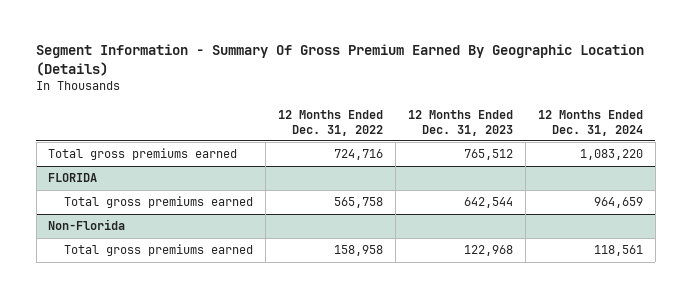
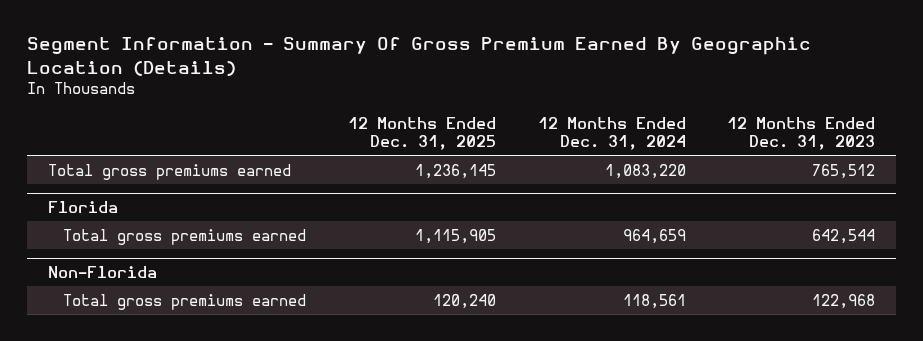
- | 12 Months Ended Dec. 31, 2022 | 12 Months Ended Dec. 31, 2023 | 12 Months Ended Dec. 31, 2024
+ | 12 Months Ended Dec. 31, 2025 | 12 Months Ended Dec. 31, 2024 | 12 Months Ended Dec. 31, 2023
- FLORIDA
+ Florida

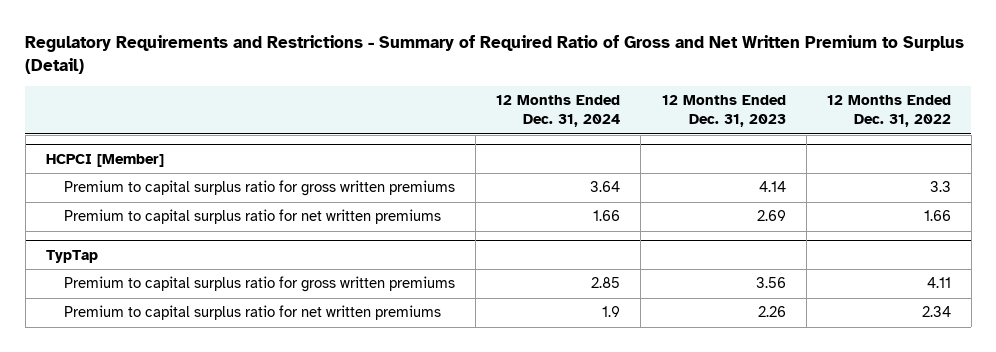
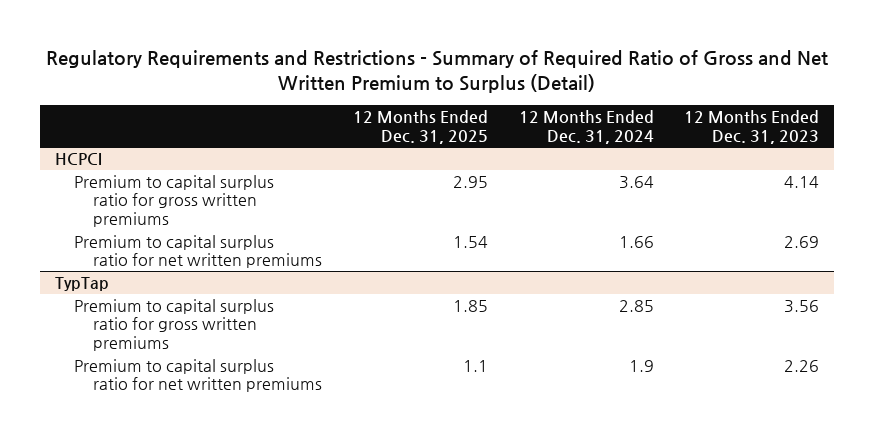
- | 12 Months Ended Dec. 31, 2024 | 12 Months Ended Dec. 31, 2023 | 12 Months Ended Dec. 31, 2022
+ | 12 Months Ended Dec. 31, 2025 | 12 Months Ended Dec. 31, 2024 | 12 Months Ended Dec. 31, 2023
- HCPCI [Member]
+ HCPCI

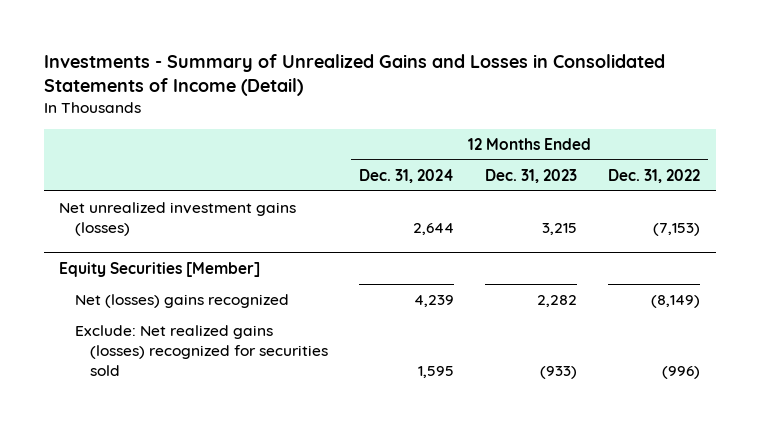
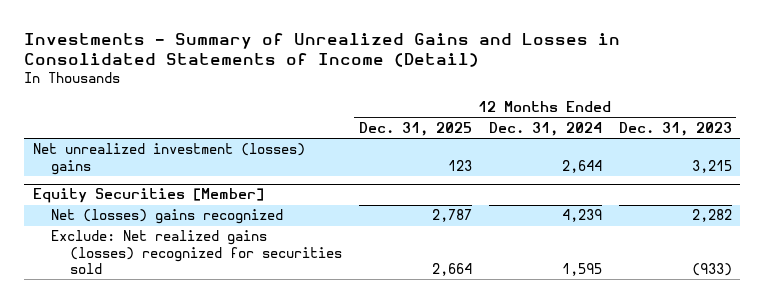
- | 12 Months Ended Dec. 31, 2024 | 12 Months Ended Dec. 31, 2023 | 12 Months Ended Dec. 31, 2022
+ | 12 Months Ended Dec. 31, 2025 | 12 Months Ended Dec. 31, 2024 | 12 Months Ended Dec. 31, 2023
- Net unrealized investment gains (losses) | 2,644 | 3,215 | (7,153)
+ Net unrealized investment (losses) gains | 123 | 2,644 | 3,215

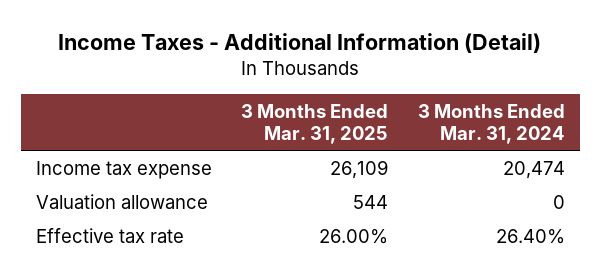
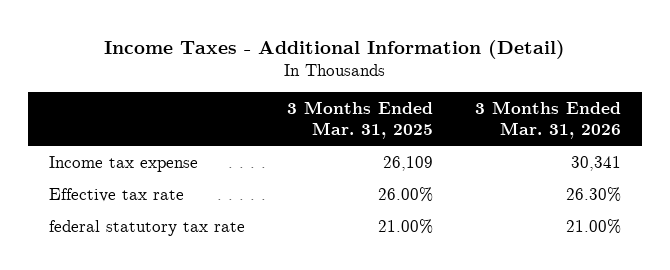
- | 3 Months Ended Mar. 31, 2025 | 3 Months Ended Mar. 31, 2024
+ | 3 Months Ended Mar. 31, 2025 | 3 Months Ended Mar. 31, 2026
- Valuation allowance | 544 | 0
+ federal statutory tax rate | 21.00% | 21.00%

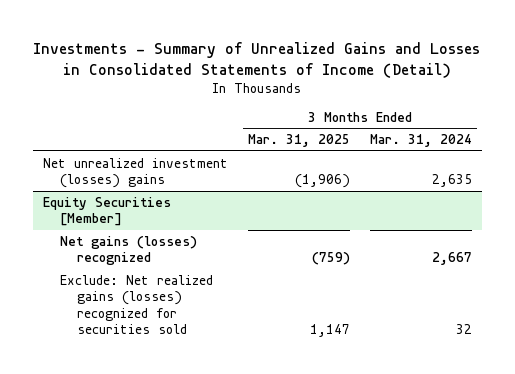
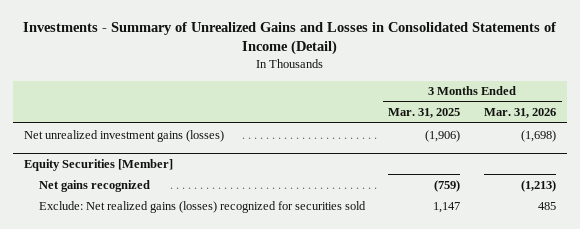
- | 3 Months Ended Mar. 31, 2025 | 3 Months Ended Mar. 31, 2024
+ | 3 Months Ended Mar. 31, 2025 | 3 Months Ended Mar. 31, 2026
- Net unrealized investment (losses) gains | (1,906) | 2,635
+ Net unrealized investment gains (losses) | (1,906) | (1,698)
@ Equity Securities [Member]
- Net gains (losses) recognized | (759) | 2,667
+ Net gains recognized | (759) | (1,213)

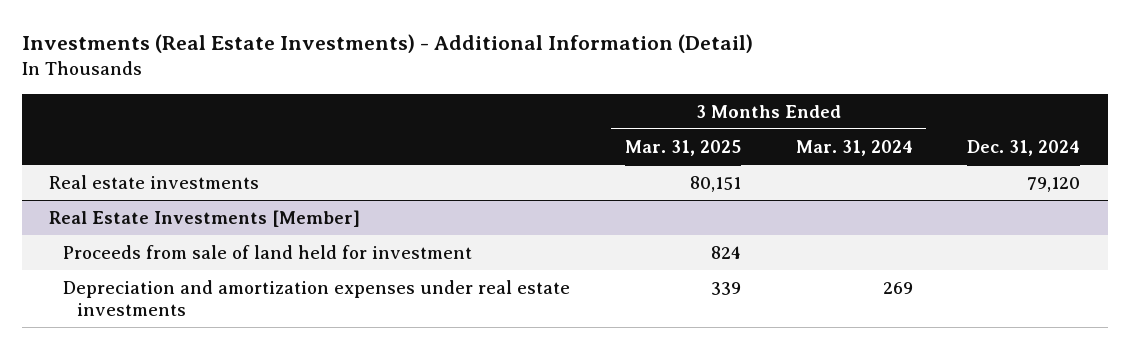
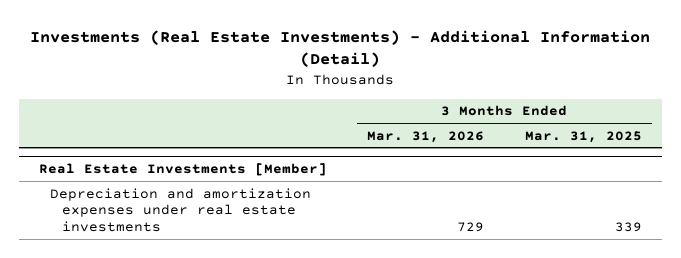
- | 3 Months Ended Mar. 31, 2025 | 3 Months Ended Mar. 31, 2024 | Dec. 31, 2024
+ | 3 Months Ended Mar. 31, 2026 | 3 Months Ended Mar. 31, 2025
- Real estate investments | 80,151 | | 79,120
@ Real Estate Investments [Member]
- Proceeds from sale of land held for investment | 824 | |

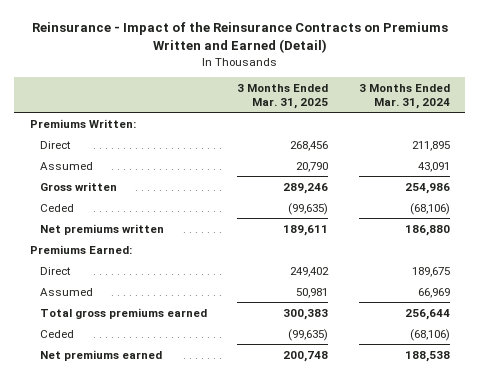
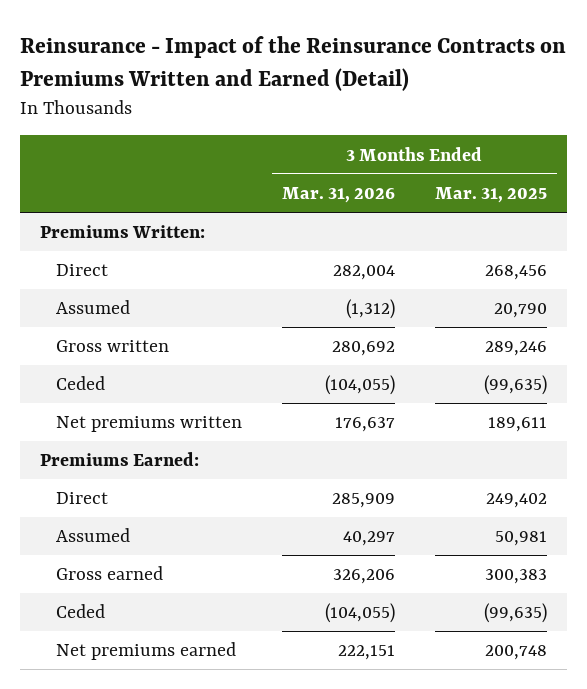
- | 3 Months Ended Mar. 31, 2025 | 3 Months Ended Mar. 31, 2024
+ | 3 Months Ended Mar. 31, 2026 | 3 Months Ended Mar. 31, 2025
- Total gross premiums earned | 300,383 | 256,644
+ Gross earned | 326,206 | 300,383

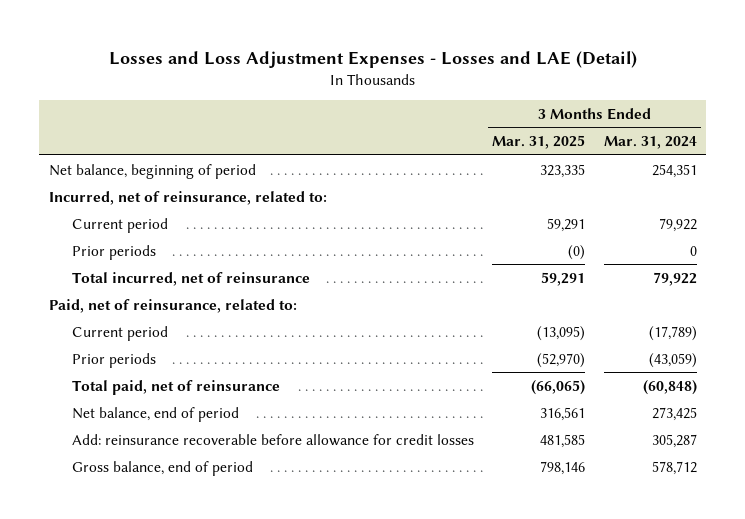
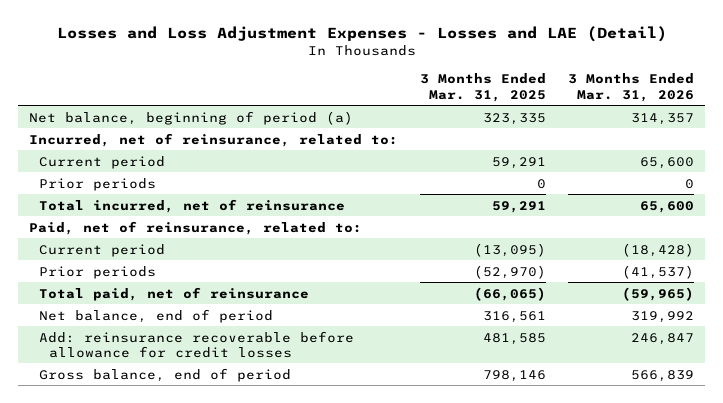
- | 3 Months Ended Mar. 31, 2025 | 3 Months Ended Mar. 31, 2024
+ | 3 Months Ended Mar. 31, 2025 | 3 Months Ended Mar. 31, 2026
- Net balance, beginning of period | 323,335 | 254,351
+ Net balance, beginning of period (a) | 323,335 | 314,357
- Prior periods | (0) | 0
+ Prior periods | 0 | 0

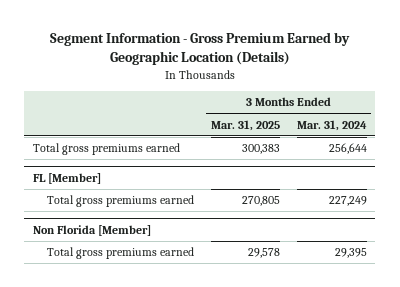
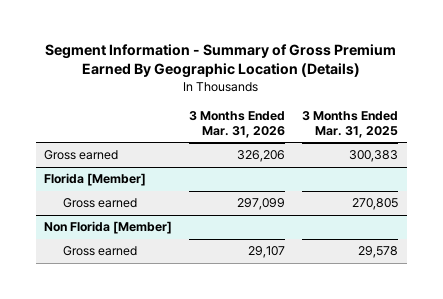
- Segment Information - Gross Premium Earned by Geographic Location (Details)
+ Segment Information - Summary of Gross Premium Earned By Geographic Location (Details)
- | 3 Months Ended Mar. 31, 2025 | 3 Months Ended Mar. 31, 2024
+ | 3 Months Ended Mar. 31, 2026 | 3 Months Ended Mar. 31, 2025
- Total gross premiums earned | 300,383 | 256,644
- FL [Member]
- Total gross premiums earned | 270,805 | 227,249
+ Gross earned | 326,206 | 300,383
+ Florida [Member]
+ Gross earned | 297,099 | 270,805
@ Non Florida [Member]
- Total gross premiums earned | 29,578 | 29,395
+ Gross earned | 29,107 | 29,578

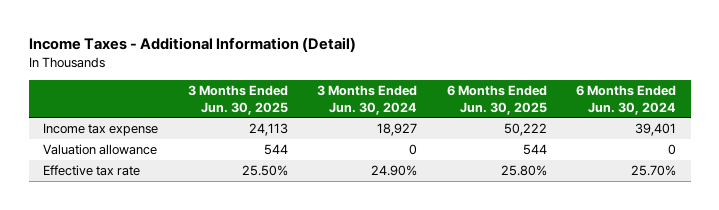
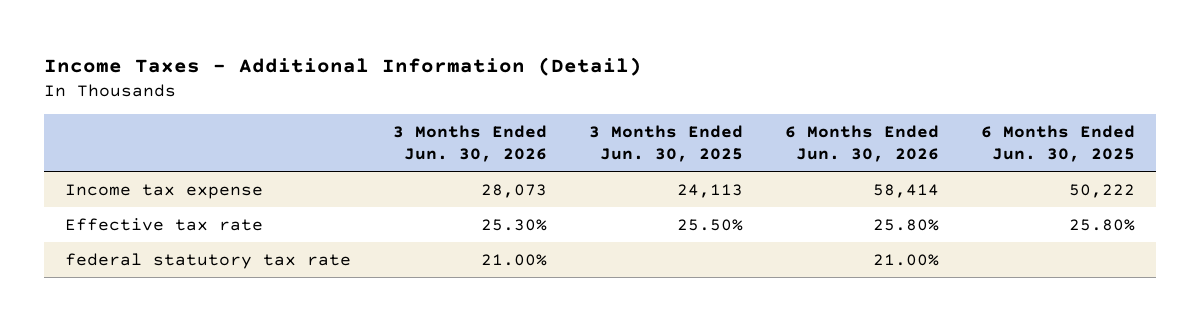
- | 3 Months Ended Jun. 30, 2025 | 3 Months Ended Jun. 30, 2024 | 6 Months Ended Jun. 30, 2025 | 6 Months Ended Jun. 30, 2024
+ | 3 Months Ended Jun. 30, 2026 | 3 Months Ended Jun. 30, 2025 | 6 Months Ended Jun. 30, 2026 | 6 Months Ended Jun. 30, 2025
- Valuation allowance | 544 | 0 | 544 | 0
+ federal statutory tax rate | 21.00% | | 21.00% |

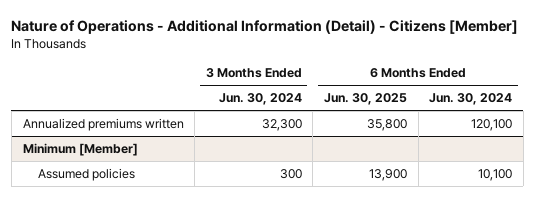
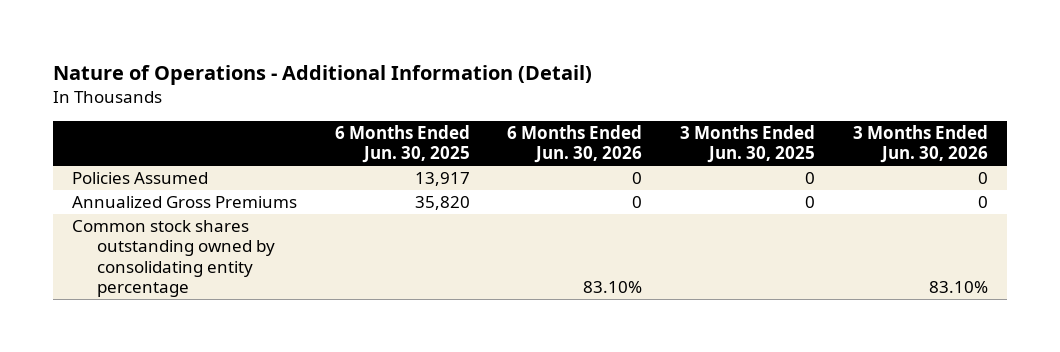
- Nature of Operations - Additional Information (Detail) - Citizens [Member]
+ Nature of Operations - Additional Information (Detail)
- | 3 Months Ended Jun. 30, 2024 | 6 Months Ended Jun. 30, 2025 | 6 Months Ended Jun. 30, 2024
+ | 6 Months Ended Jun. 30, 2025 | 6 Months Ended Jun. 30, 2026 | 3 Months Ended Jun. 30, 2025 | 3 Months Ended Jun. 30, 2026
- Annualized premiums written | 32,300 | 35,800 | 120,100
- Minimum [Member]
- Assumed policies | 300 | 13,900 | 10,100
+ Policies Assumed | 13,917 | 0 | 0 | 0
+ Annualized Gross Premiums | 35,820 | 0 | 0 | 0
+ Common stock shares outstanding owned by consolidating entity percentage | | 83.10% | | 83.10%

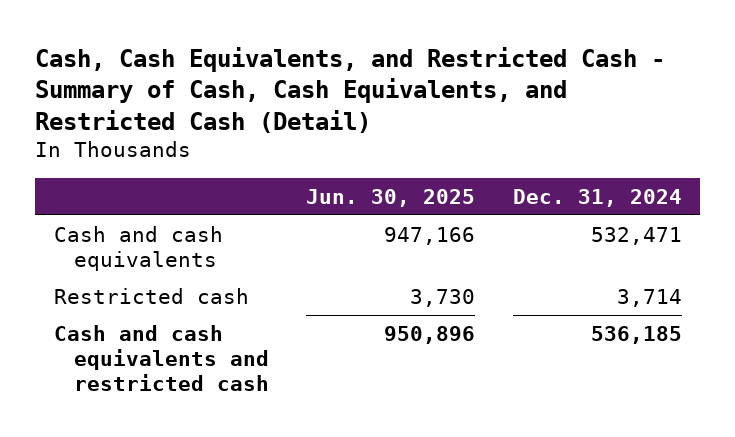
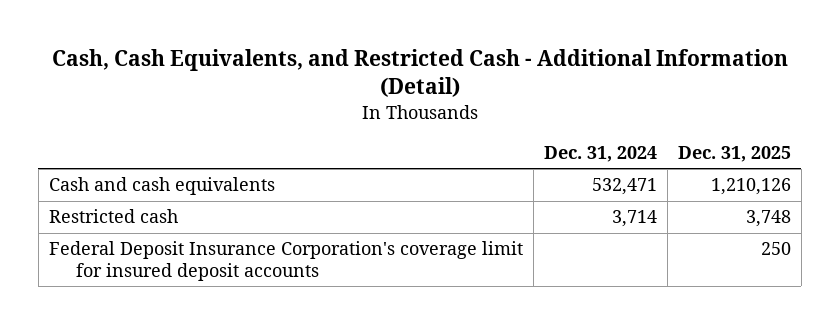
- Cash, Cash Equivalents, and Restricted Cash - Summary of Cash, Cash Equivalents, and Restricted Cash (Detail)
+ Cash, Cash Equivalents, and Restricted Cash - Additional Information (Detail)
- | Jun. 30, 2025 | Dec. 31, 2024
+ | Dec. 31, 2024 | Dec. 31, 2025
- Cash and cash equivalents and restricted cash | 950,896 | 536,185
+ Federal Deposit Insurance Corporation's coverage limit for insured deposit accounts | | 250

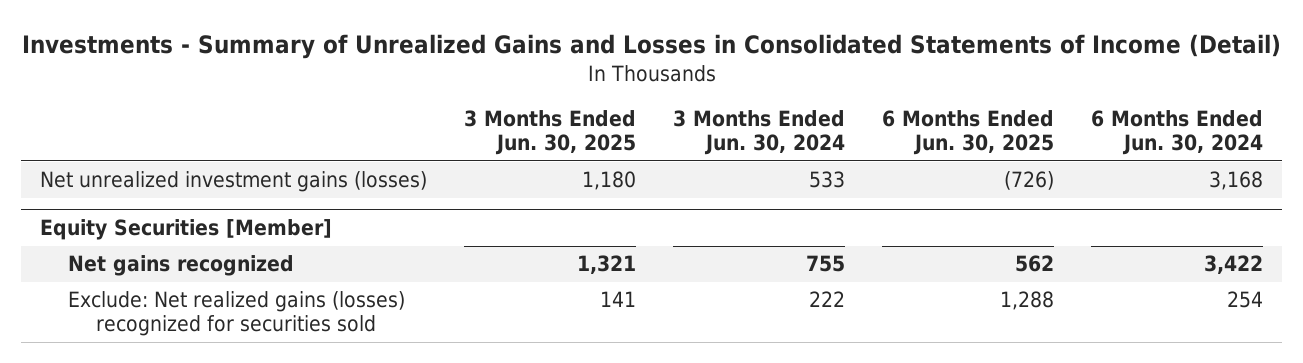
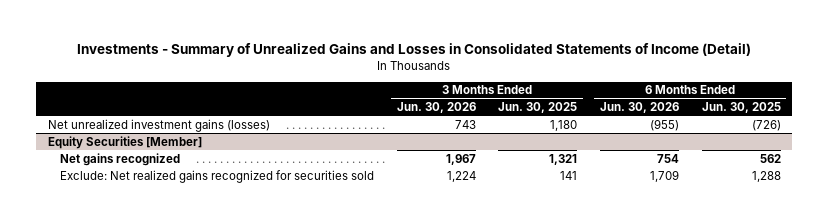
- | 3 Months Ended Jun. 30, 2025 | 3 Months Ended Jun. 30, 2024 | 6 Months Ended Jun. 30, 2025 | 6 Months Ended Jun. 30, 2024
+ | 3 Months Ended Jun. 30, 2026 | 3 Months Ended Jun. 30, 2025 | 6 Months Ended Jun. 30, 2026 | 6 Months Ended Jun. 30, 2025
@ Equity Securities [Member]
- Exclude: Net realized gains (losses) recognized for securities sold | 141 | 222 | 1,288 | 254
+ Exclude: Net realized gains recognized for securities sold | 1,224 | 141 | 1,709 | 1,288

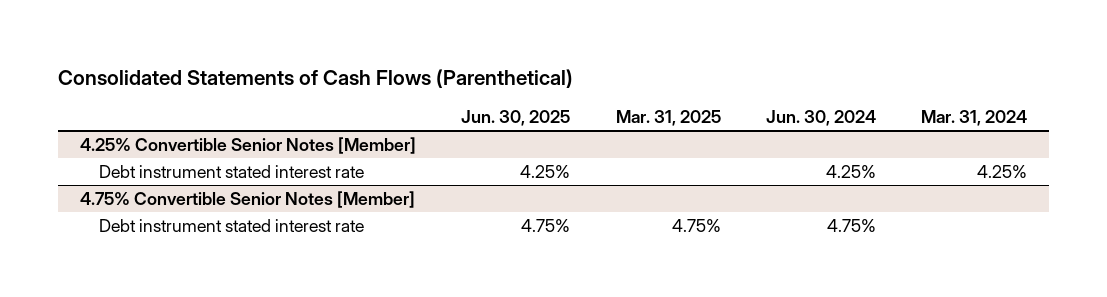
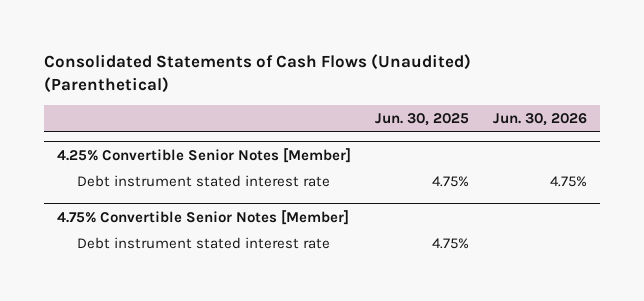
- Consolidated Statements of Cash Flows (Parenthetical)
+ Consolidated Statements of Cash Flows (Unaudited) (Parenthetical)
- | Jun. 30, 2025 | Mar. 31, 2025 | Jun. 30, 2024 | Mar. 31, 2024
+ | Jun. 30, 2025 | Jun. 30, 2026
@ 4.25% Convertible Senior Notes [Member]
- Debt instrument stated interest rate | 4.25% | | 4.25% | 4.25%
+ Debt instrument stated interest rate | 4.75% | 4.75%

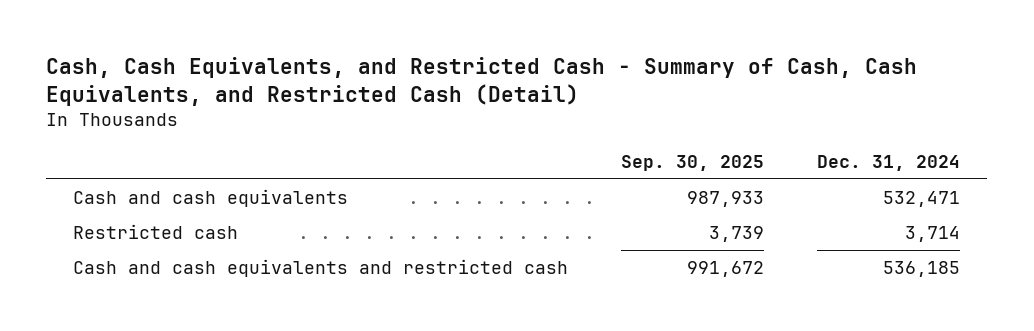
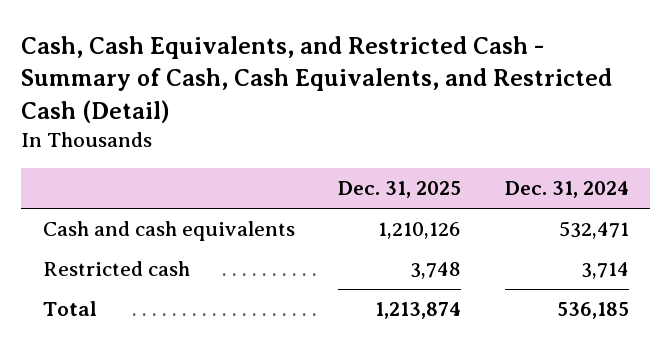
- | Sep. 30, 2025 | Dec. 31, 2024
+ | Dec. 31, 2025 | Dec. 31, 2024
- Cash and cash equivalents and restricted cash | 991,672 | 536,185
+ Total | 1,213,874 | 536,185

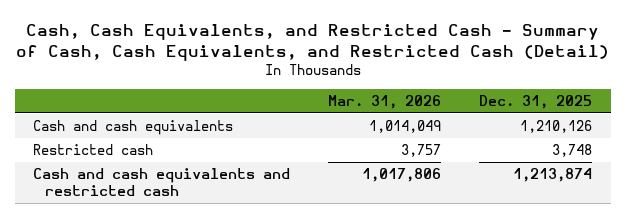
- | Dec. 31, 2025 | Dec. 31, 2024
+ | Mar. 31, 2026 | Dec. 31, 2025
- Total | 1,213,874 | 536,185
+ Cash and cash equivalents and restricted cash | 1,017,806 | 1,213,874

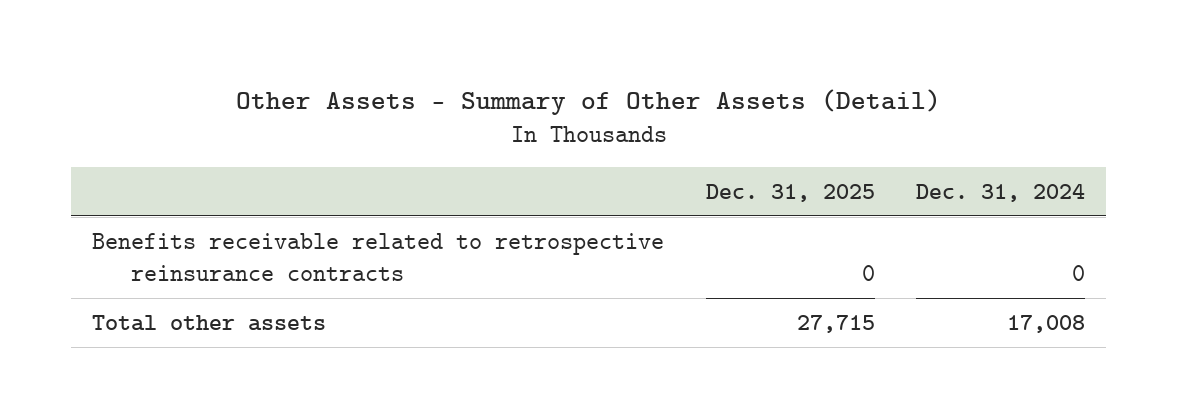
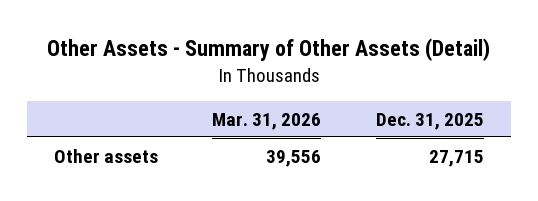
- | Dec. 31, 2025 | Dec. 31, 2024
+ | Mar. 31, 2026 | Dec. 31, 2025
- Benefits receivable related to retrospective reinsurance contracts | 0 | 0
- Total other assets | 27,715 | 17,008
+ Other assets | 39,556 | 27,715

